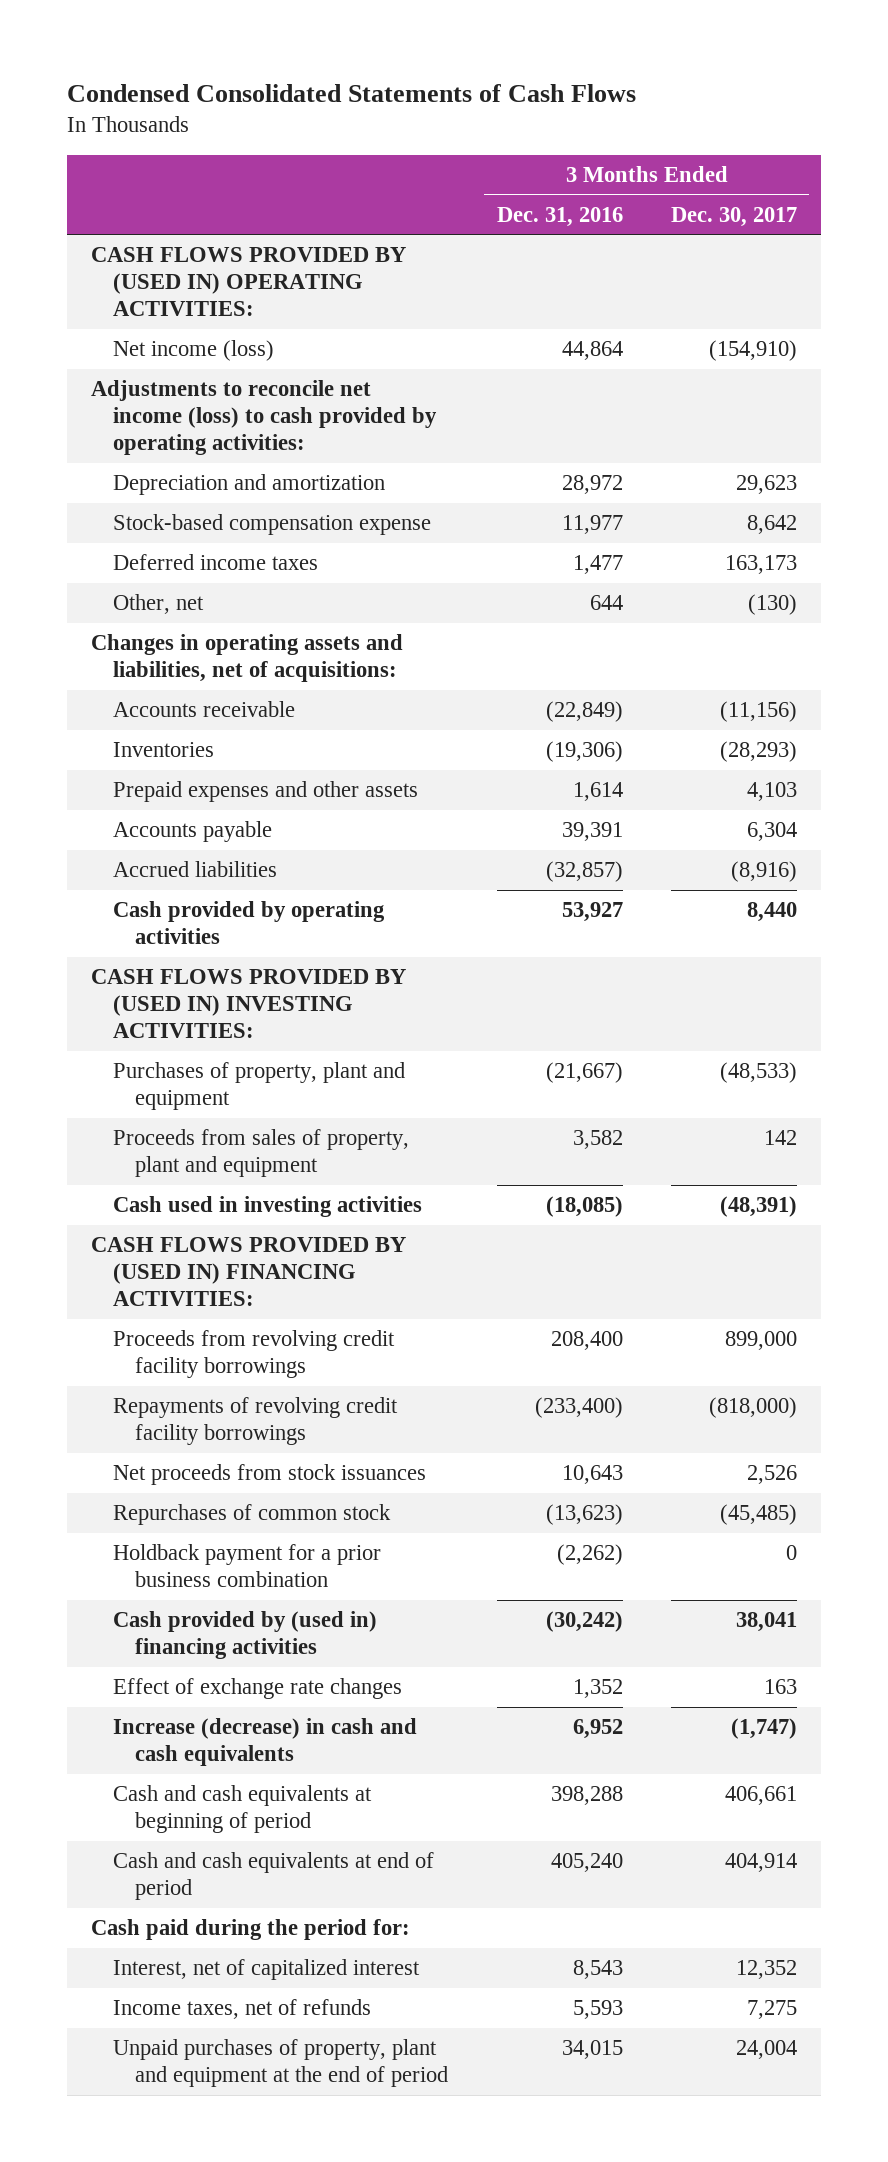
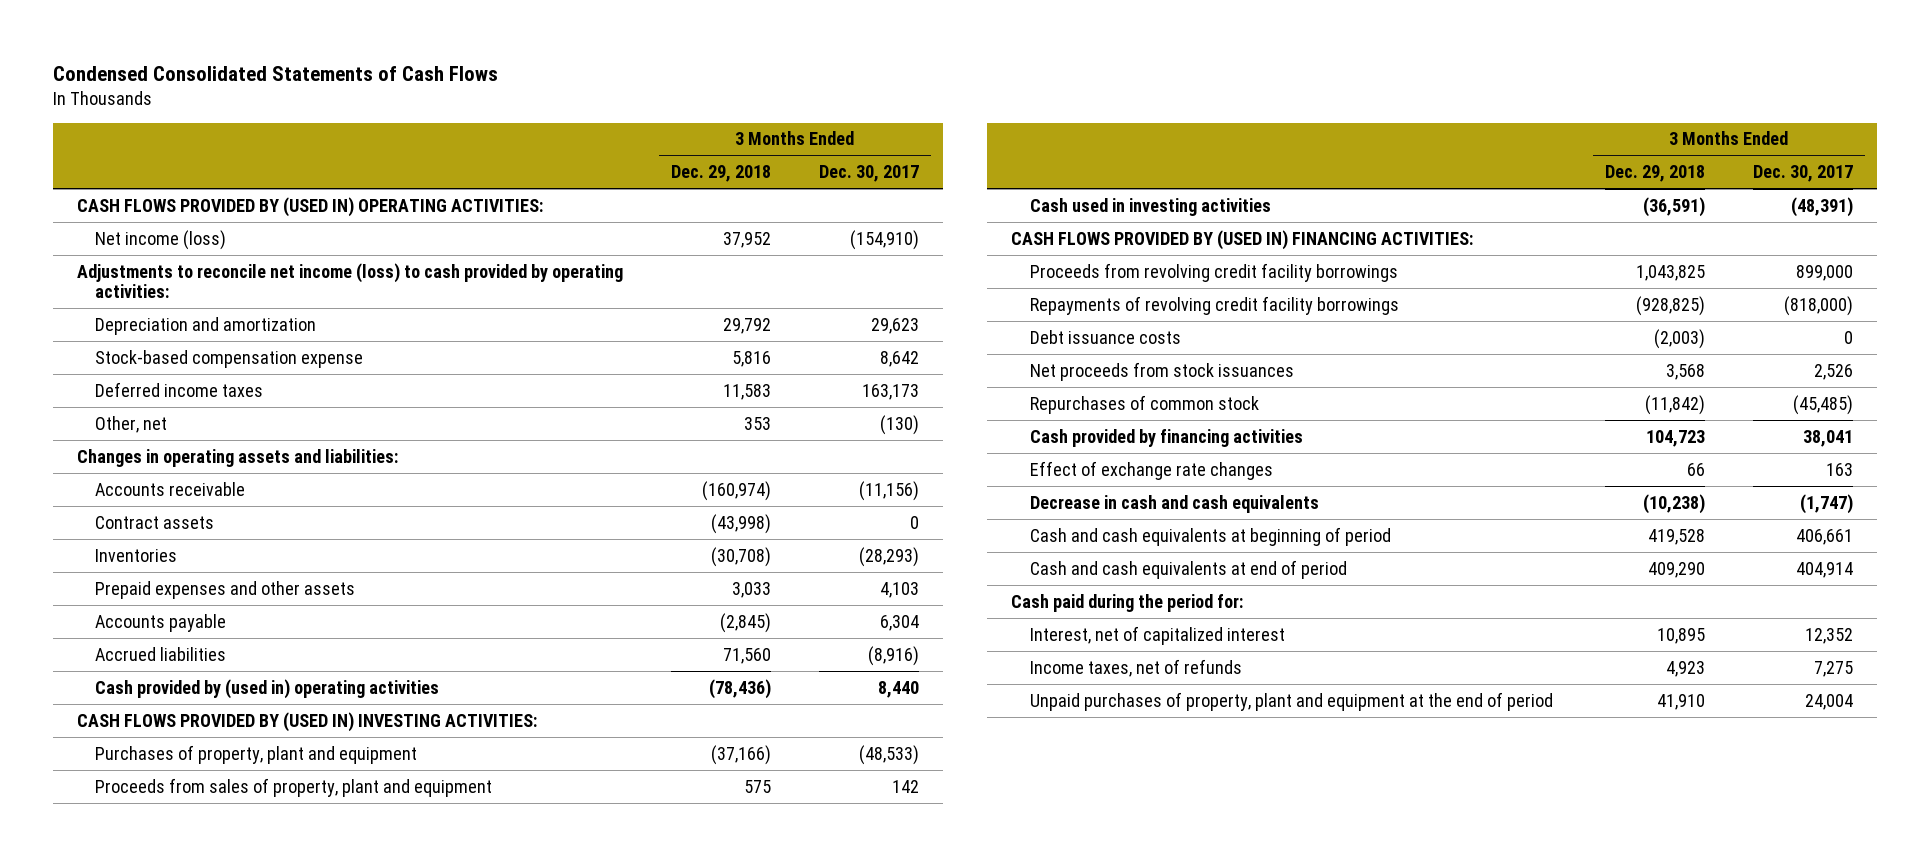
- | 3 Months Ended Dec. 31, 2016 | 3 Months Ended Dec. 30, 2017
+ | 3 Months Ended Dec. 29, 2018 | 3 Months Ended Dec. 30, 2017
- Changes in operating assets and liabilities, net of acquisitions:
+ Changes in operating assets and liabilities:
+ Contract assets | (43,998) | 0
- Cash provided by operating activities | 53,927 | 8,440
+ Cash provided by (used in) operating activities | (78,436) | 8,440
+ Debt issuance costs | (2,003) | 0
- Holdback payment for a prior business combination | (2,262) | 0
- Cash provided by (used in) financing activities | (30,242) | 38,041
+ Cash provided by financing activities | 104,723 | 38,041
- Increase (decrease) in cash and cash equivalents | 6,952 | (1,747)
+ Decrease in cash and cash equivalents | (10,238) | (1,747)

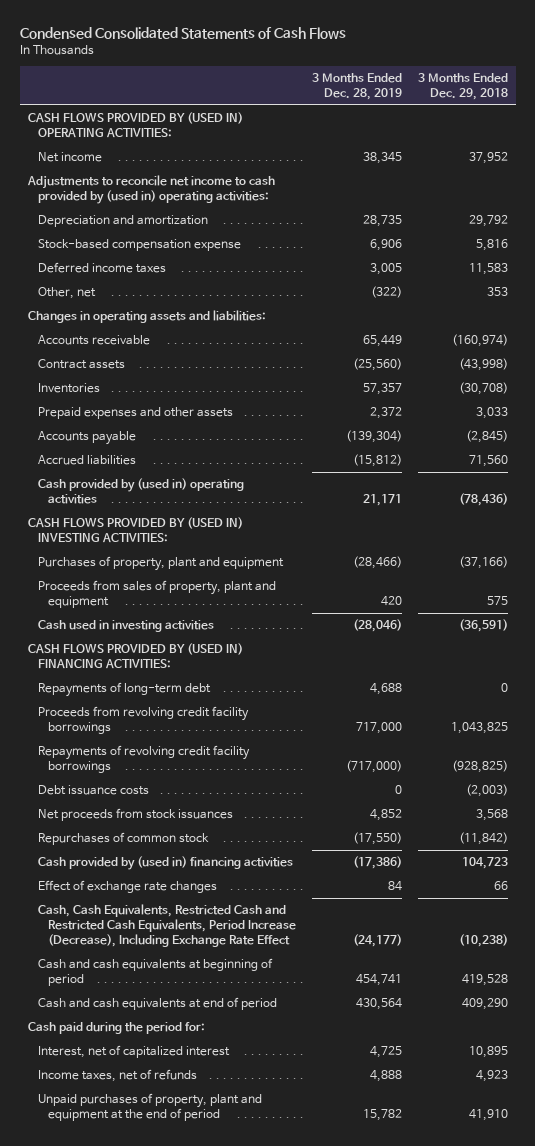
- | 3 Months Ended Dec. 29, 2018 | 3 Months Ended Dec. 30, 2017
+ | 3 Months Ended Dec. 28, 2019 | 3 Months Ended Dec. 29, 2018
- Net income (loss) | 37,952 | (154,910)
- Adjustments to reconcile net income (loss) to cash provided by operating activities:
+ Net income | 38,345 | 37,952
+ Adjustments to reconcile net income to cash provided by (used in) operating activities:
+ Repayments of long-term debt | 4,688 | 0
- Cash provided by financing activities | 104,723 | 38,041
+ Cash provided by (used in) financing activities | (17,386) | 104,723
- Decrease in cash and cash equivalents | (10,238) | (1,747)
+ Cash, Cash Equivalents, Restricted Cash and Restricted Cash Equivalents, Period Increase (Decrease), Including Exchange Rate Effect | (24,177) | (10,238)

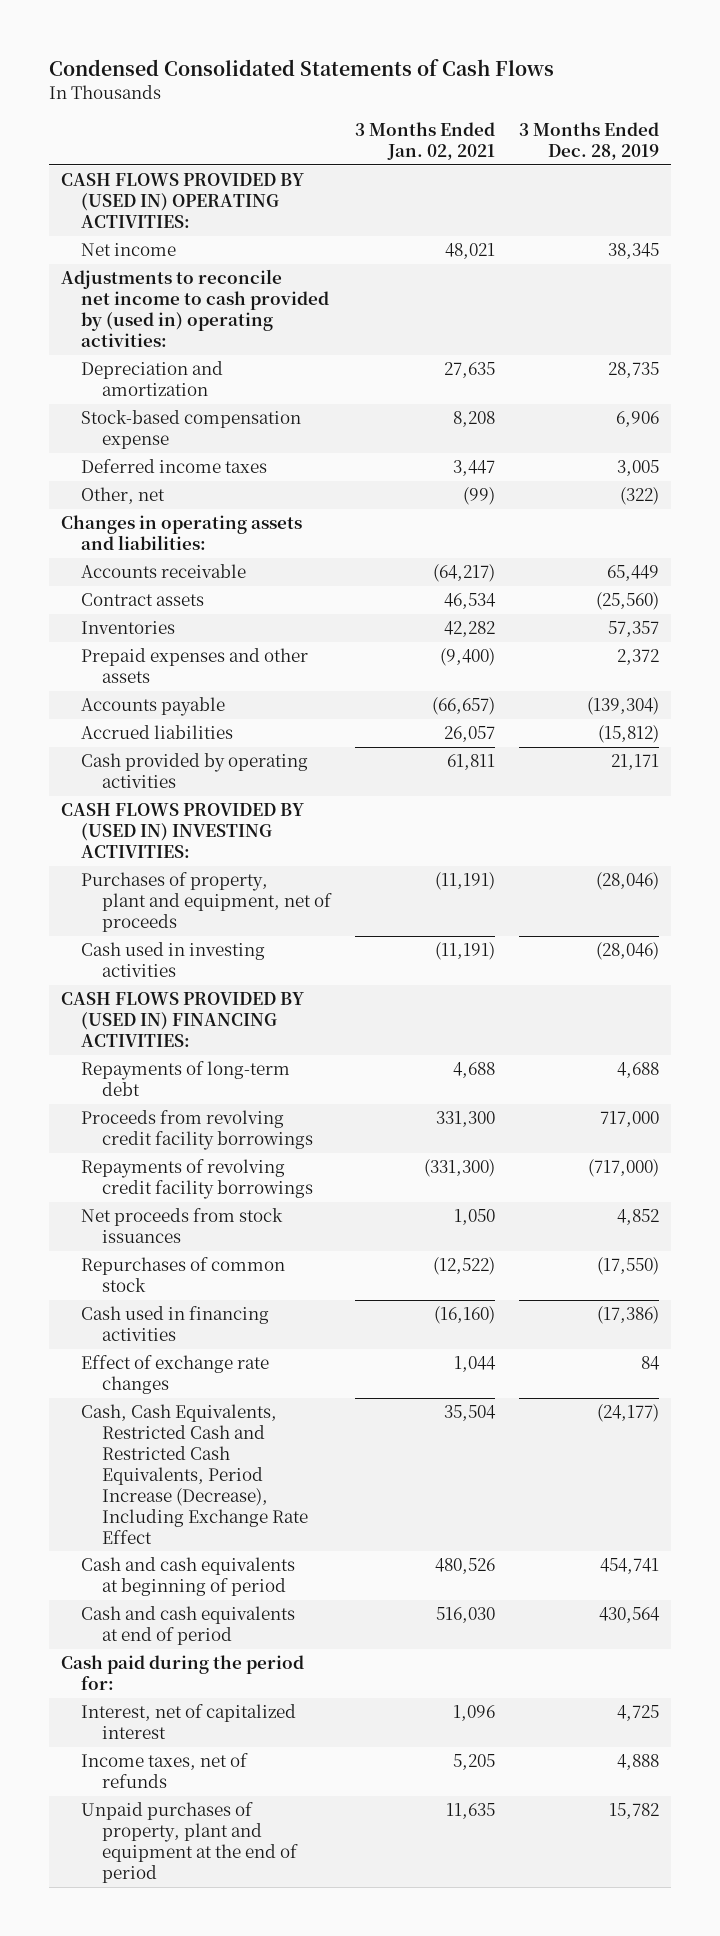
- | 3 Months Ended Dec. 28, 2019 | 3 Months Ended Dec. 29, 2018
+ | 3 Months Ended Jan. 02, 2021 | 3 Months Ended Dec. 28, 2019
- Cash provided by (used in) operating activities | 21,171 | (78,436)
+ Cash provided by operating activities | 61,811 | 21,171
- Purchases of property, plant and equipment | (28,466) | (37,166)
- Proceeds from sales of property, plant and equipment | 420 | 575
+ Purchases of property, plant and equipment, net of proceeds | (11,191) | (28,046)
- Debt issuance costs | 0 | (2,003)
- Cash provided by (used in) financing activities | (17,386) | 104,723
+ Cash used in financing activities | (16,160) | (17,386)

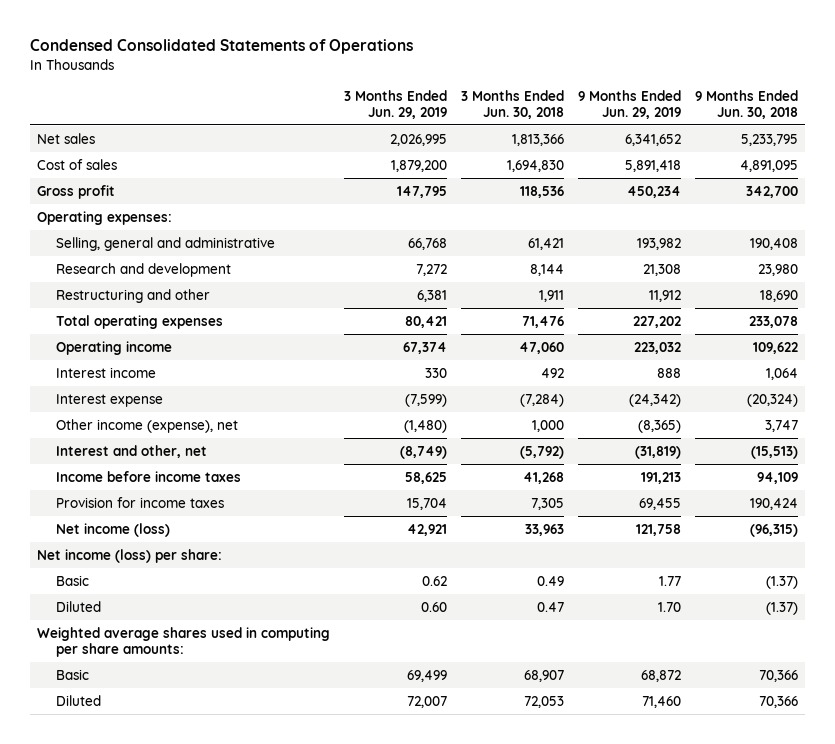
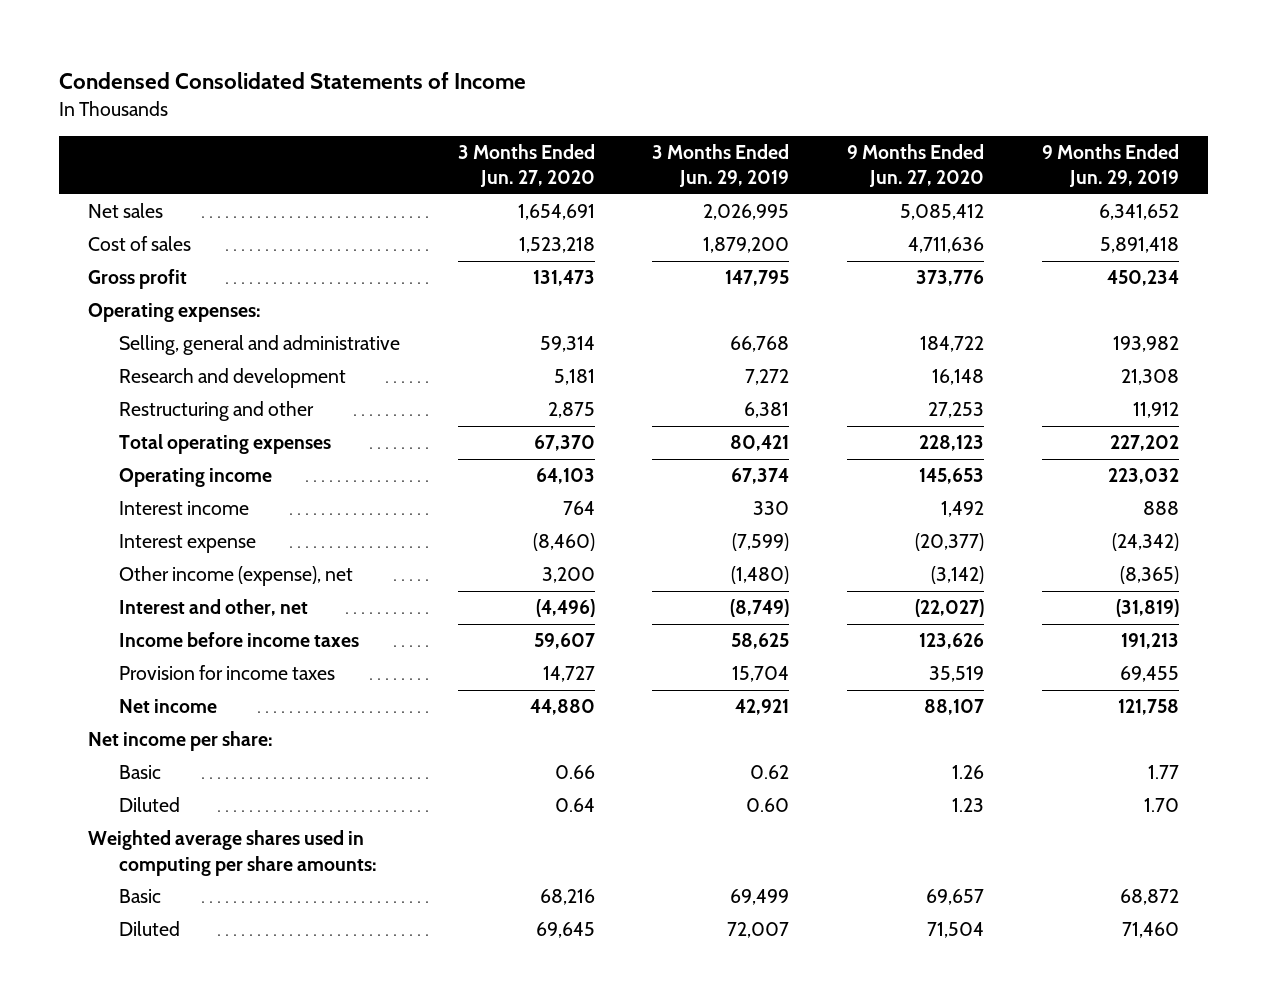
- Condensed Consolidated Statements of Operations
+ Condensed Consolidated Statements of Income
- | 3 Months Ended Jun. 29, 2019 | 3 Months Ended Jun. 30, 2018 | 9 Months Ended Jun. 29, 2019 | 9 Months Ended Jun. 30, 2018
+ | 3 Months Ended Jun. 27, 2020 | 3 Months Ended Jun. 29, 2019 | 9 Months Ended Jun. 27, 2020 | 9 Months Ended Jun. 29, 2019
- Net income (loss) | 42,921 | 33,963 | 121,758 | (96,315)
- Net income (loss) per share:
+ Net income | 44,880 | 42,921 | 88,107 | 121,758
+ Net income per share:

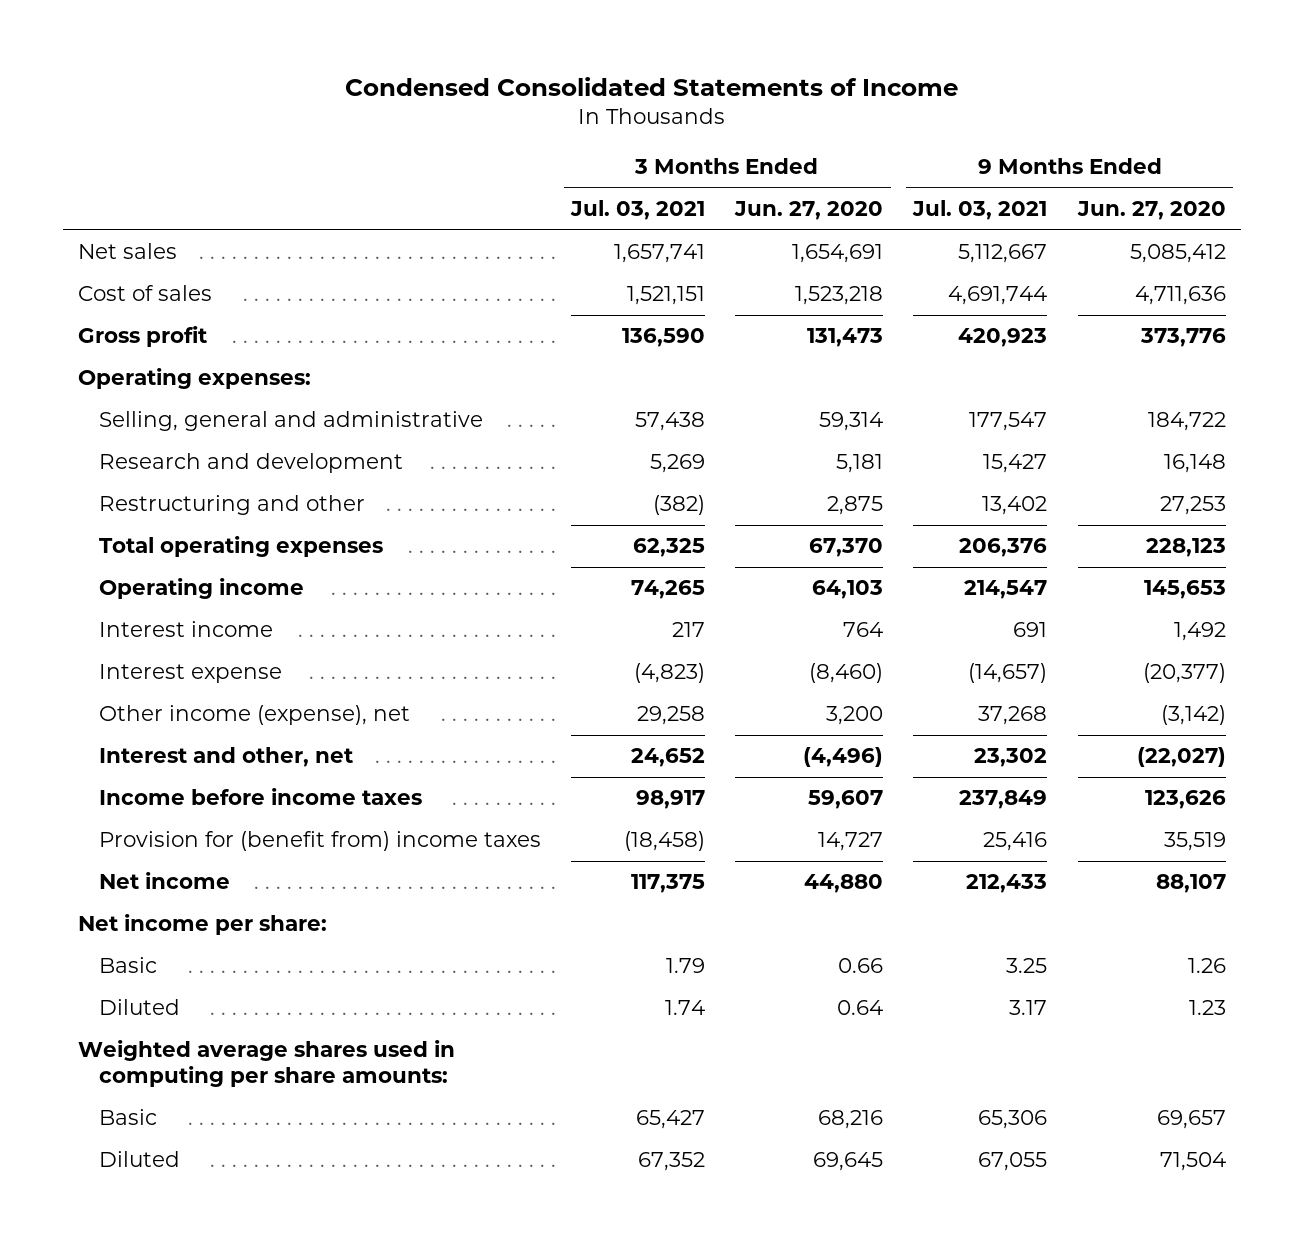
- | 3 Months Ended Jun. 27, 2020 | 3 Months Ended Jun. 29, 2019 | 9 Months Ended Jun. 27, 2020 | 9 Months Ended Jun. 29, 2019
+ | 3 Months Ended Jul. 03, 2021 | 3 Months Ended Jun. 27, 2020 | 9 Months Ended Jul. 03, 2021 | 9 Months Ended Jun. 27, 2020
- Provision for income taxes | 14,727 | 15,704 | 35,519 | 69,455
+ Provision for (benefit from) income taxes | (18,458) | 14,727 | 25,416 | 35,519

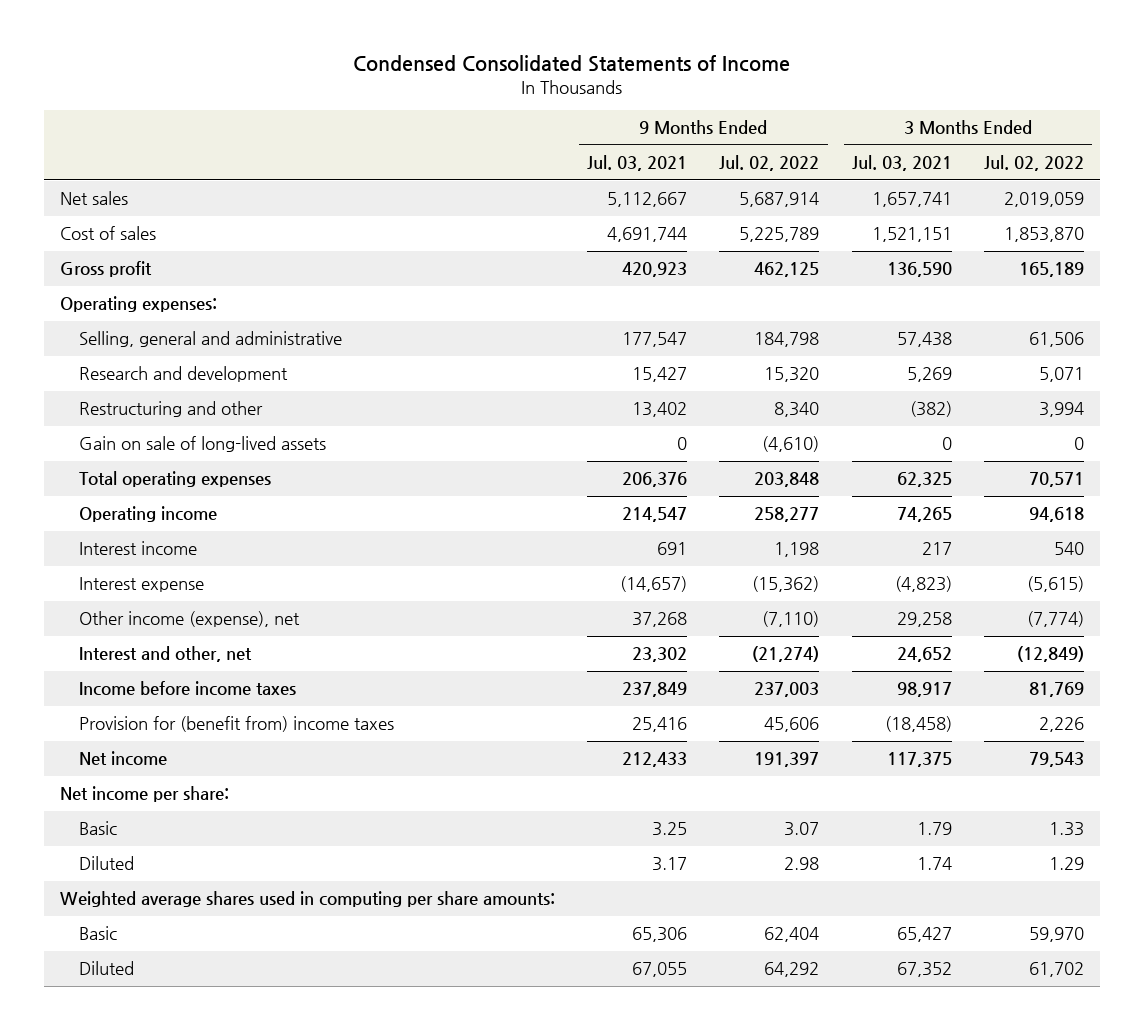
- | 3 Months Ended Jul. 03, 2021 | 3 Months Ended Jun. 27, 2020 | 9 Months Ended Jul. 03, 2021 | 9 Months Ended Jun. 27, 2020
+ | 9 Months Ended Jul. 03, 2021 | 9 Months Ended Jul. 02, 2022 | 3 Months Ended Jul. 03, 2021 | 3 Months Ended Jul. 02, 2022
+ Gain on sale of long-lived assets | 0 | (4,610) | 0 | 0

